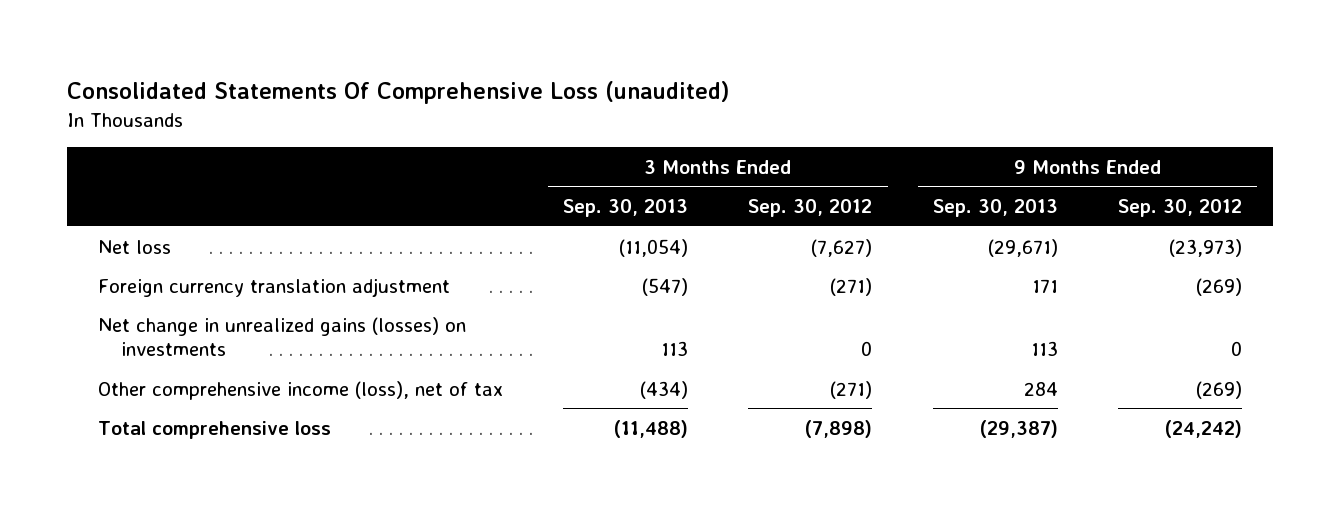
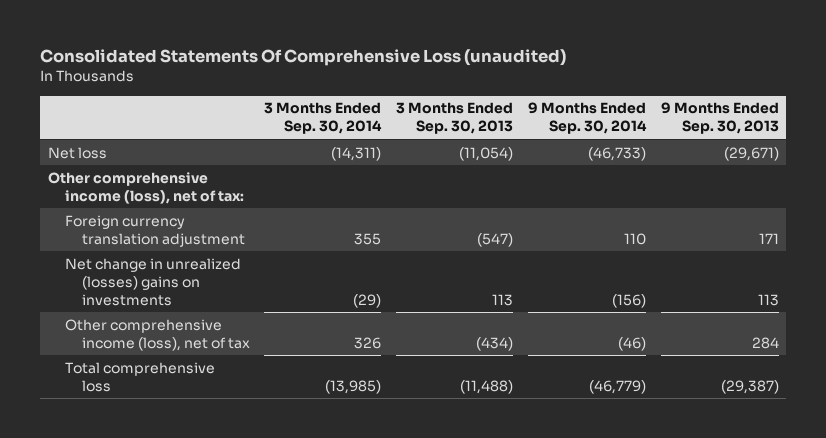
- | 3 Months Ended Sep. 30, 2013 | 3 Months Ended Sep. 30, 2012 | 9 Months Ended Sep. 30, 2013 | 9 Months Ended Sep. 30, 2012
+ | 3 Months Ended Sep. 30, 2014 | 3 Months Ended Sep. 30, 2013 | 9 Months Ended Sep. 30, 2014 | 9 Months Ended Sep. 30, 2013
+ Other comprehensive income (loss), net of tax:
- Net change in unrealized gains (losses) on investments | 113 | 0 | 113 | 0
+ Net change in unrealized (losses) gains on investments | (29) | 113 | (156) | 113

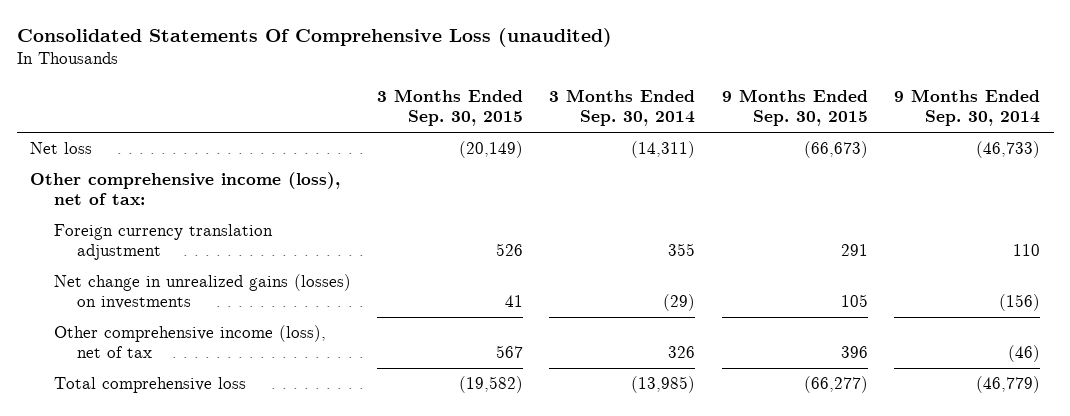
- | 3 Months Ended Sep. 30, 2014 | 3 Months Ended Sep. 30, 2013 | 9 Months Ended Sep. 30, 2014 | 9 Months Ended Sep. 30, 2013
+ | 3 Months Ended Sep. 30, 2015 | 3 Months Ended Sep. 30, 2014 | 9 Months Ended Sep. 30, 2015 | 9 Months Ended Sep. 30, 2014
- Net change in unrealized (losses) gains on investments | (29) | 113 | (156) | 113
+ Net change in unrealized gains (losses) on investments | 41 | (29) | 105 | (156)

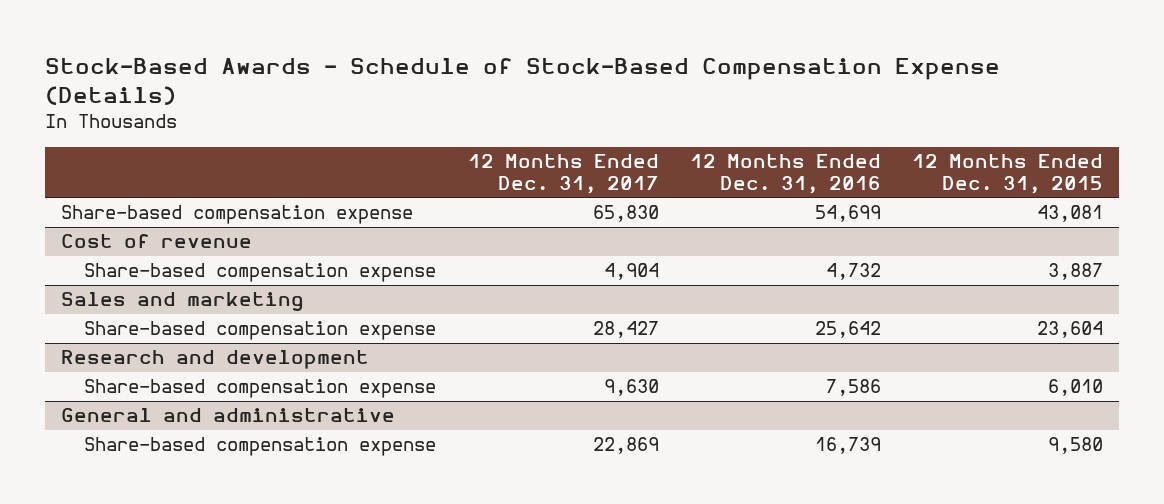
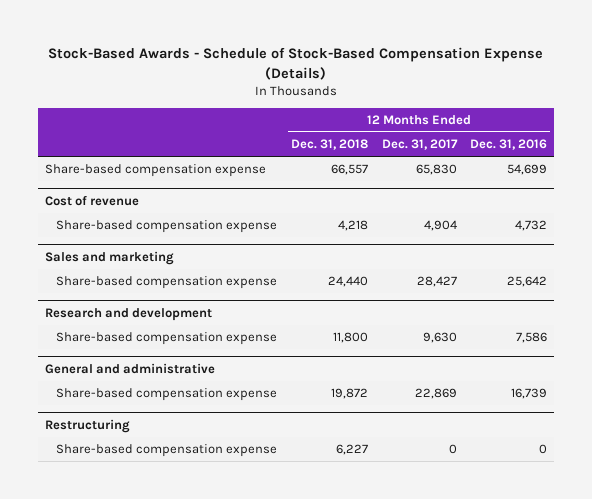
- | 12 Months Ended Dec. 31, 2017 | 12 Months Ended Dec. 31, 2016 | 12 Months Ended Dec. 31, 2015
+ | 12 Months Ended Dec. 31, 2018 | 12 Months Ended Dec. 31, 2017 | 12 Months Ended Dec. 31, 2016
+ Restructuring
+ Share-based compensation expense | 6,227 | 0 | 0

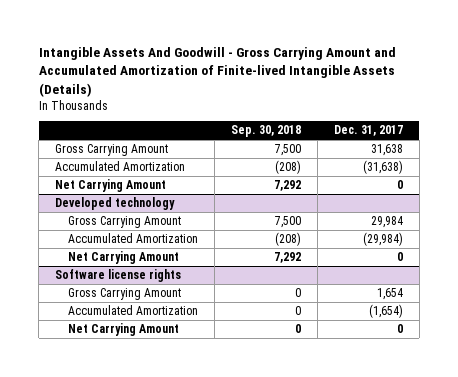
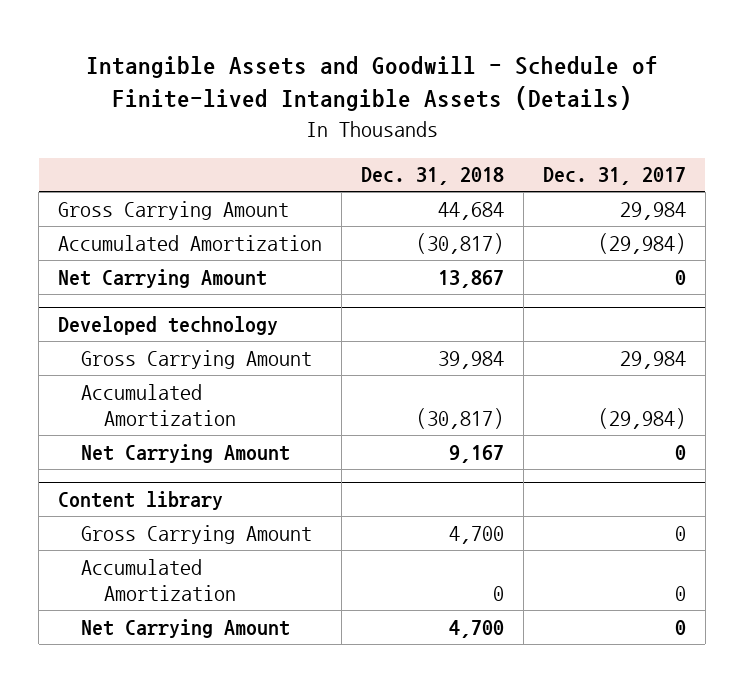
- Intangible Assets And Goodwill - Gross Carrying Amount and Accumulated Amortization of Finite-lived Intangible Assets (Details)
+ Intangible Assets and Goodwill - Schedule of Finite-lived Intangible Assets (Details)
- | Sep. 30, 2018 | Dec. 31, 2017
+ | Dec. 31, 2018 | Dec. 31, 2017
- Gross Carrying Amount | 7,500 | 31,638
- Accumulated Amortization | (208) | (31,638)
+ Gross Carrying Amount | 44,684 | 29,984
+ Accumulated Amortization | (30,817) | (29,984)
- Software license rights
- Gross Carrying Amount | 0 | 1,654
- Accumulated Amortization | 0 | (1,654)
+ Content library
+ Gross Carrying Amount | 4,700 | 0
+ Accumulated Amortization | 0 | 0

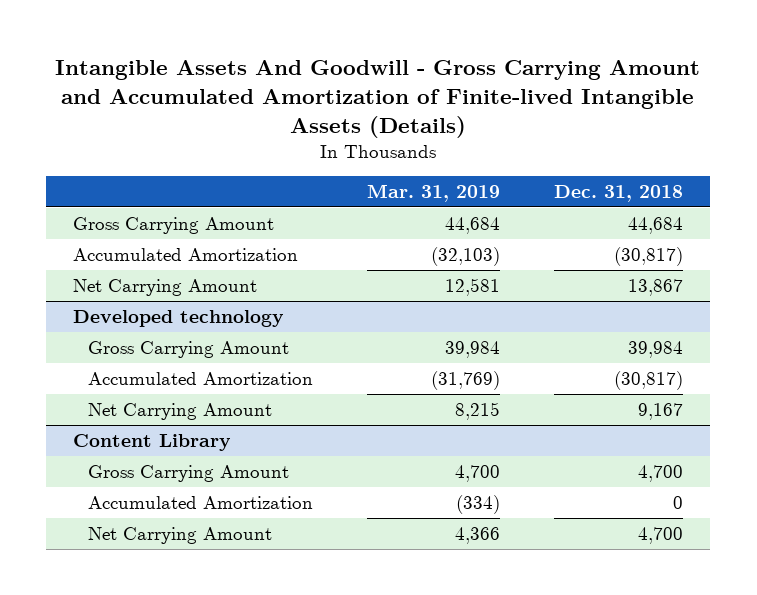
- Intangible Assets and Goodwill - Schedule of Finite-lived Intangible Assets (Details)
+ Intangible Assets And Goodwill - Gross Carrying Amount and Accumulated Amortization of Finite-lived Intangible Assets (Details)
- | Dec. 31, 2018 | Dec. 31, 2017
+ | Mar. 31, 2019 | Dec. 31, 2018
- Content library
+ Content Library

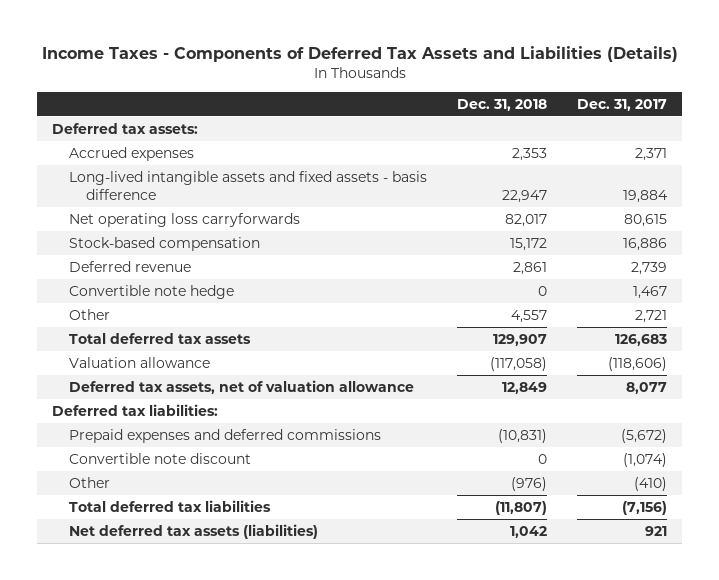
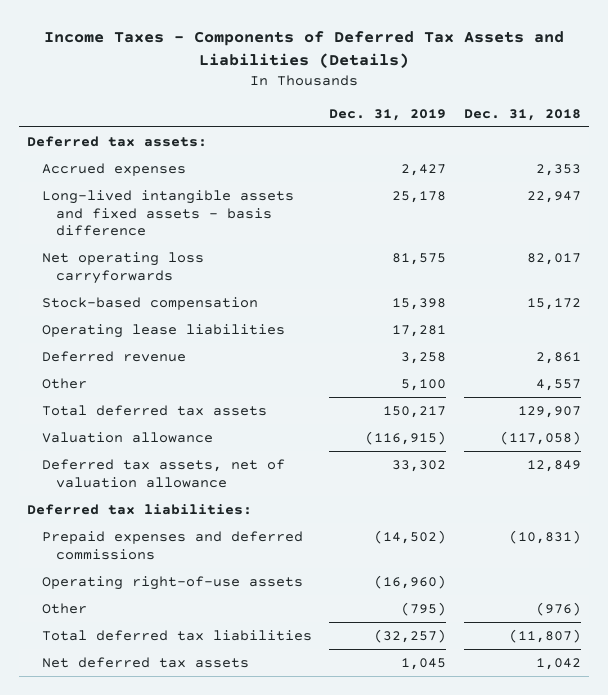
- | Dec. 31, 2018 | Dec. 31, 2017
+ | Dec. 31, 2019 | Dec. 31, 2018
+ Operating lease liabilities | 17,281 |
- Convertible note hedge | 0 | 1,467
- Convertible note discount | 0 | (1,074)
+ Operating right-of-use assets | (16,960) |
- Net deferred tax assets (liabilities) | 1,042 | 921
+ Net deferred tax assets | 1,045 | 1,042

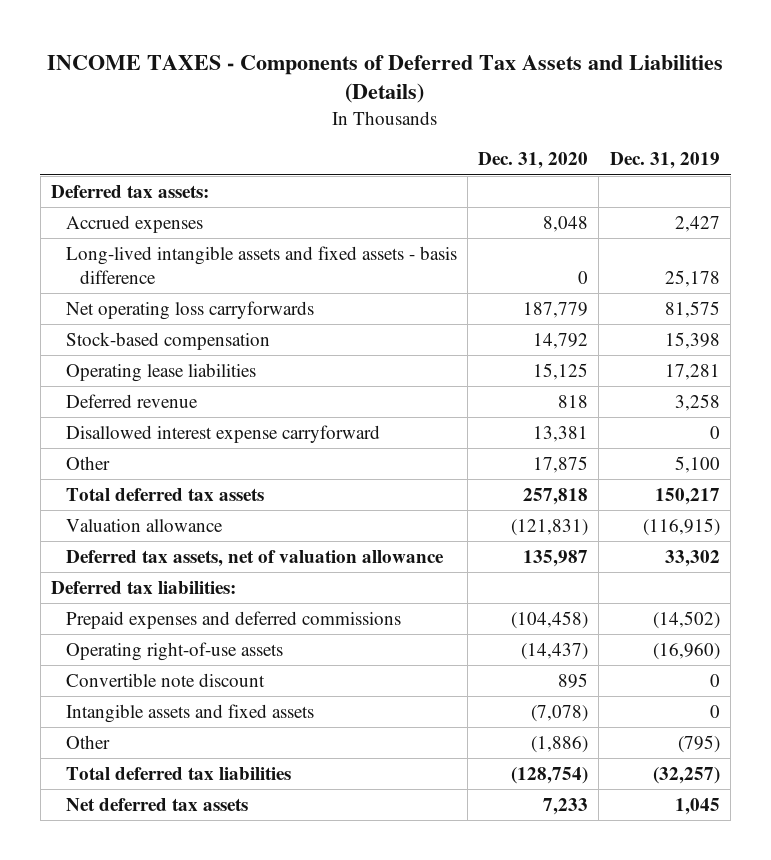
- Income Taxes - Components of Deferred Tax Assets and Liabilities (Details)
+ INCOME TAXES - Components of Deferred Tax Assets and Liabilities (Details)
- | Dec. 31, 2019 | Dec. 31, 2018
+ | Dec. 31, 2020 | Dec. 31, 2019
+ Disallowed interest expense carryforward | 13,381 | 0
+ Convertible note discount | 895 | 0
+ Intangible assets and fixed assets | (7,078) | 0

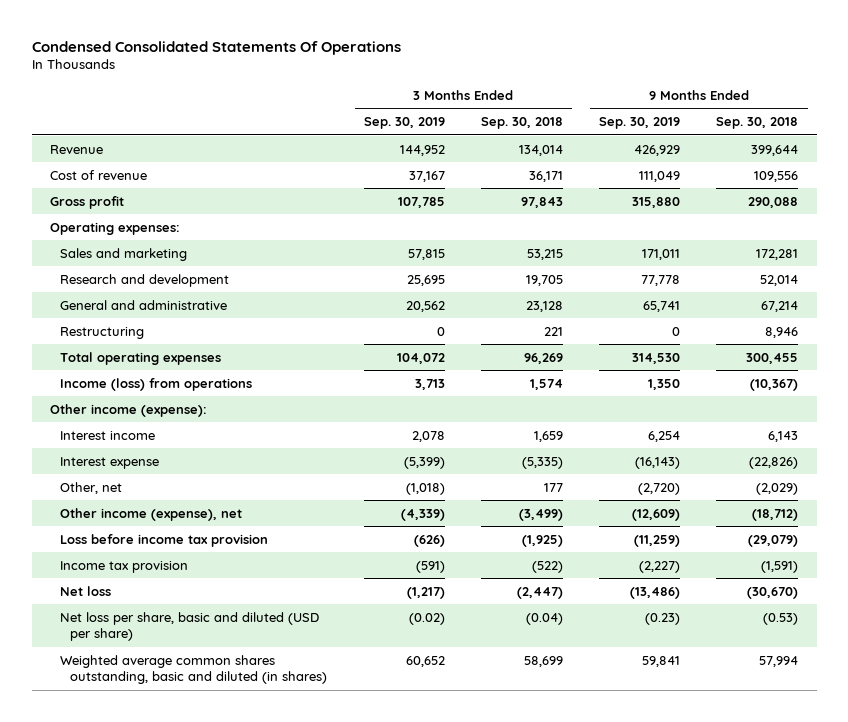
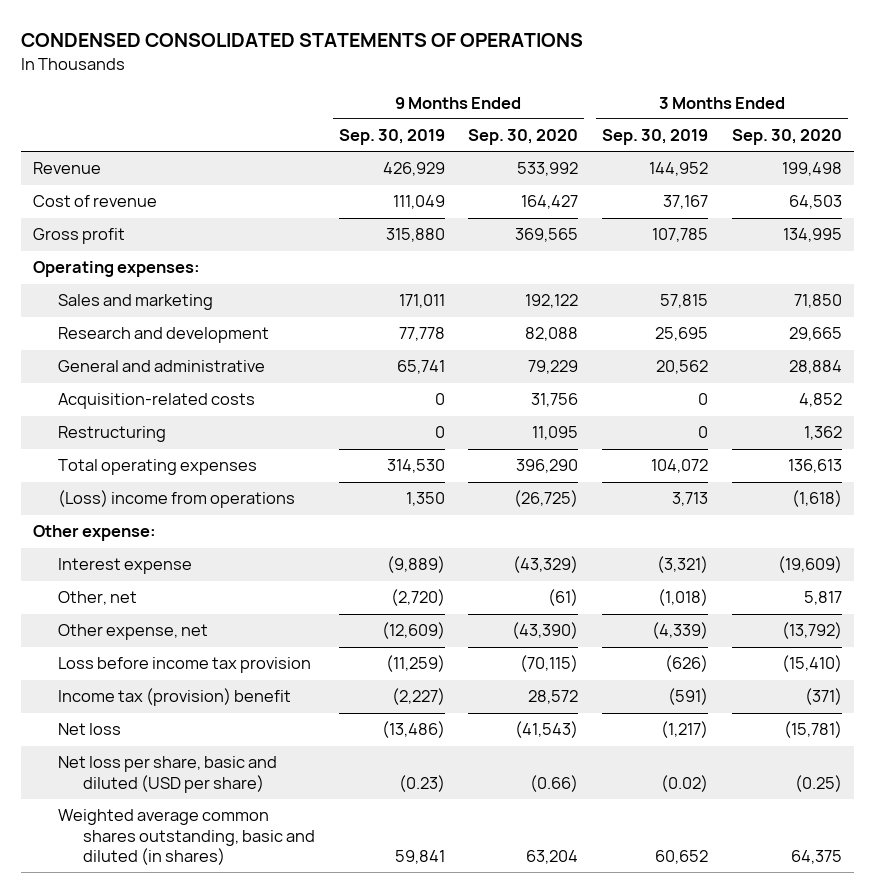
- Condensed Consolidated Statements Of Operations
+ CONDENSED CONSOLIDATED STATEMENTS OF OPERATIONS
- | 3 Months Ended Sep. 30, 2019 | 3 Months Ended Sep. 30, 2018 | 9 Months Ended Sep. 30, 2019 | 9 Months Ended Sep. 30, 2018
+ | 9 Months Ended Sep. 30, 2019 | 9 Months Ended Sep. 30, 2020 | 3 Months Ended Sep. 30, 2019 | 3 Months Ended Sep. 30, 2020
+ Acquisition-related costs | 0 | 31,756 | 0 | 4,852
- Income (loss) from operations | 3,713 | 1,574 | 1,350 | (10,367)
- Other income (expense):
- Interest income | 2,078 | 1,659 | 6,254 | 6,143
- Interest expense | (5,399) | (5,335) | (16,143) | (22,826)
+ (Loss) income from operations | 1,350 | (26,725) | 3,713 | (1,618)
+ Other expense:
+ Interest expense | (9,889) | (43,329) | (3,321) | (19,609)
- Other income (expense), net | (4,339) | (3,499) | (12,609) | (18,712)
+ Other expense, net | (12,609) | (43,390) | (4,339) | (13,792)
- Income tax provision | (591) | (522) | (2,227) | (1,591)
+ Income tax (provision) benefit | (2,227) | 28,572 | (591) | (371)

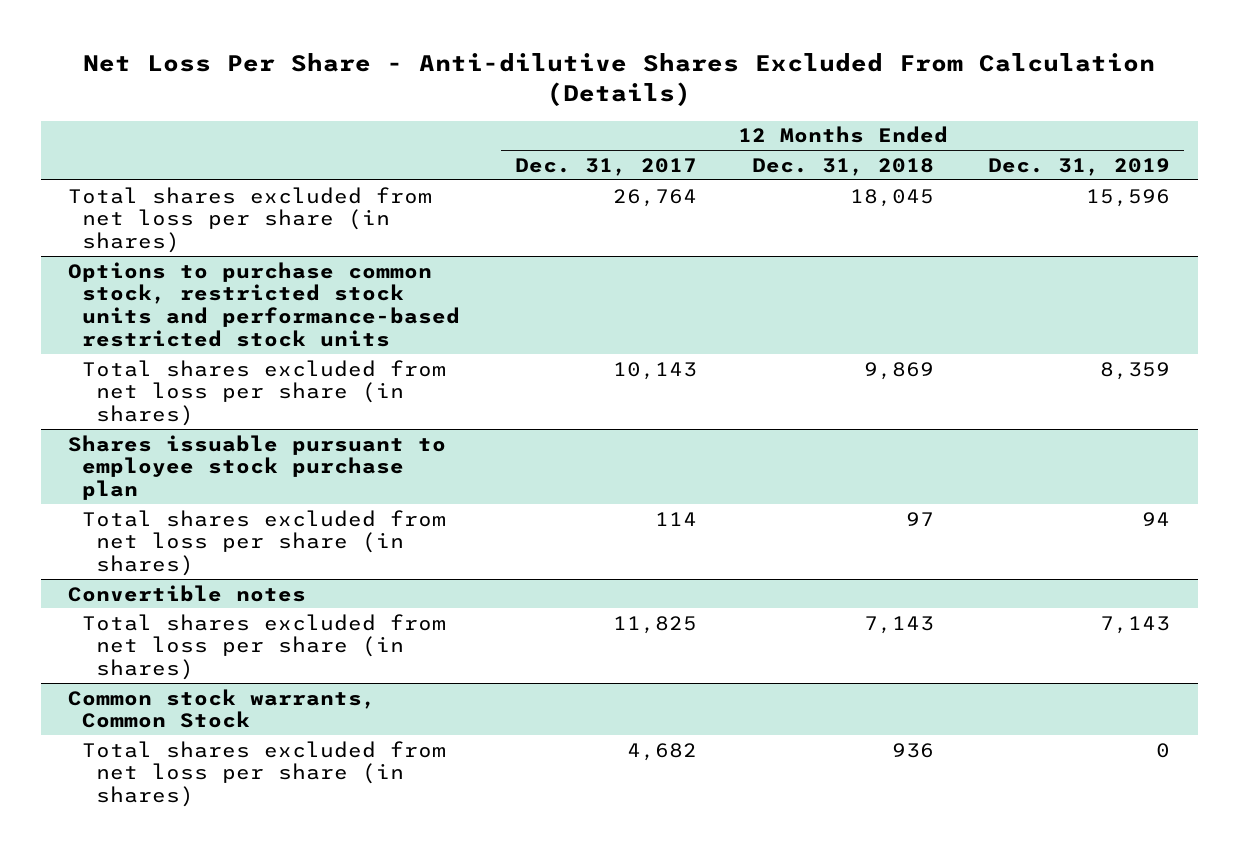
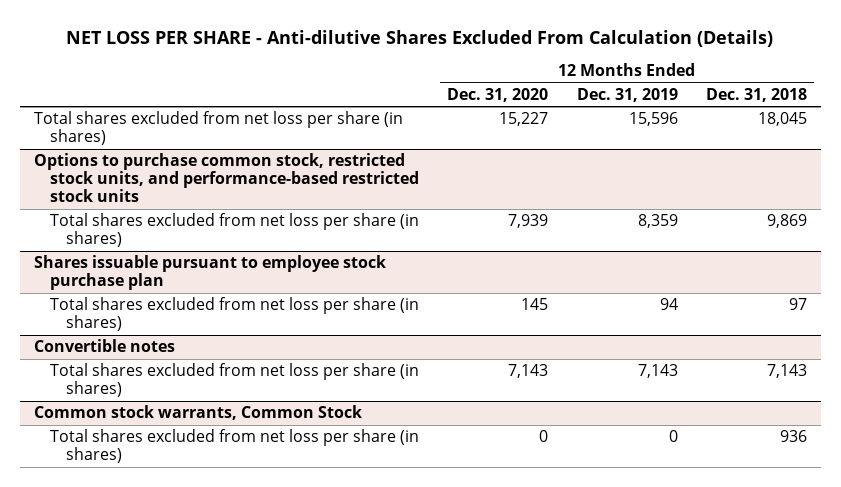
- Net Loss Per Share - Anti-dilutive Shares Excluded From Calculation (Details)
+ NET LOSS PER SHARE - Anti-dilutive Shares Excluded From Calculation (Details)
- | 12 Months Ended Dec. 31, 2017 | 12 Months Ended Dec. 31, 2018 | 12 Months Ended Dec. 31, 2019
+ | 12 Months Ended Dec. 31, 2020 | 12 Months Ended Dec. 31, 2019 | 12 Months Ended Dec. 31, 2018
- Options to purchase common stock, restricted stock units and performance-based restricted stock units
+ Options to purchase common stock, restricted stock units, and performance-based restricted stock units

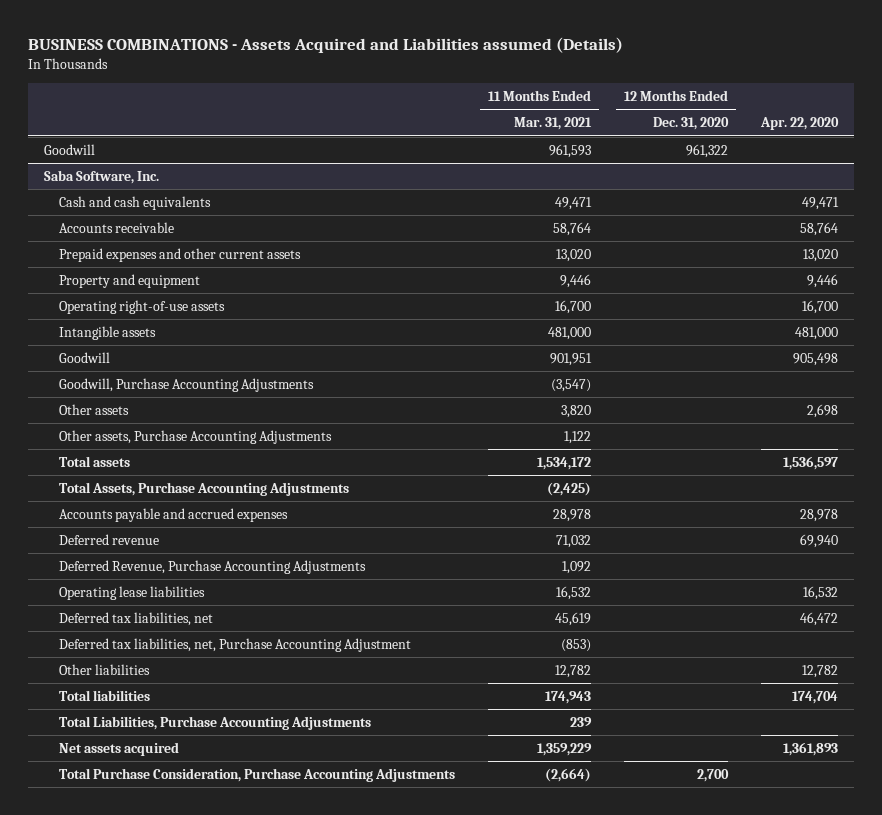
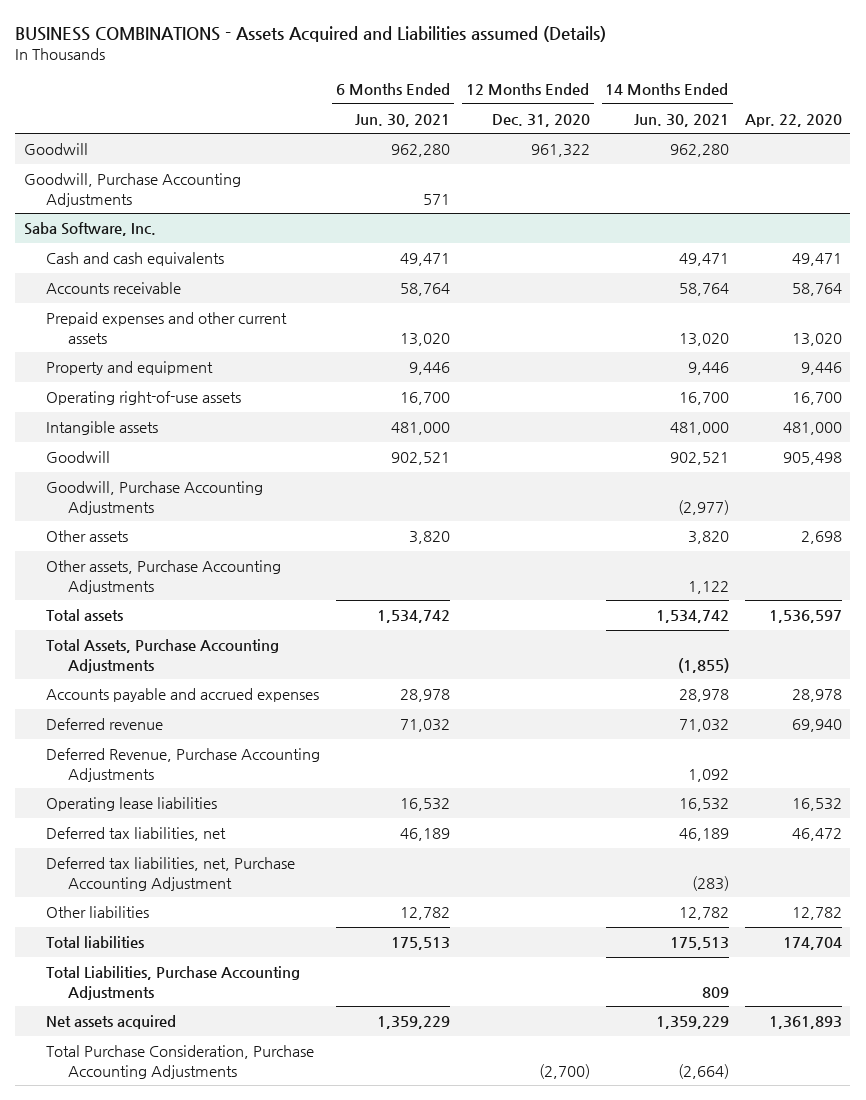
- | 11 Months Ended Mar. 31, 2021 | 12 Months Ended Dec. 31, 2020 | Apr. 22, 2020
+ | 6 Months Ended Jun. 30, 2021 | 12 Months Ended Dec. 31, 2020 | 14 Months Ended Jun. 30, 2021 | Apr. 22, 2020
+ Goodwill, Purchase Accounting Adjustments | 571 | | |
@ Saba Software, Inc.
- Total Purchase Consideration, Purchase Accounting Adjustments | (2,664) | 2,700 |
+ Total Purchase Consideration, Purchase Accounting Adjustments | | (2,700) | (2,664) |

